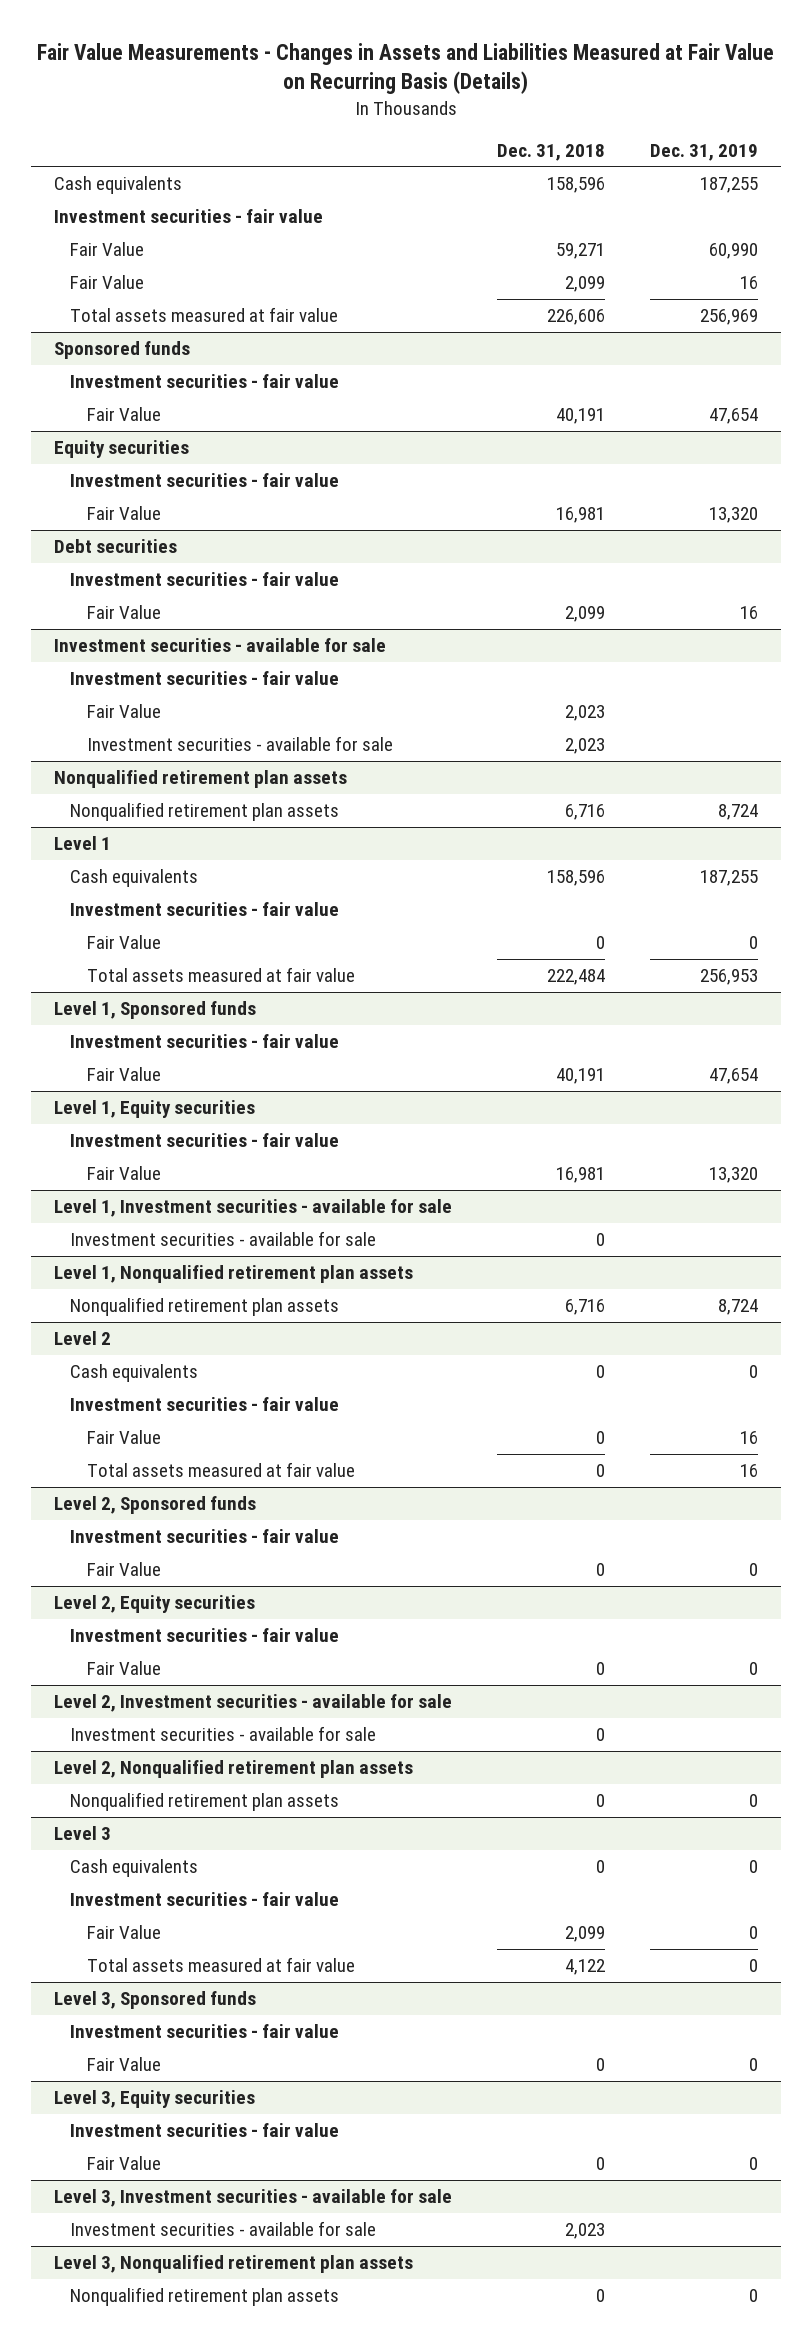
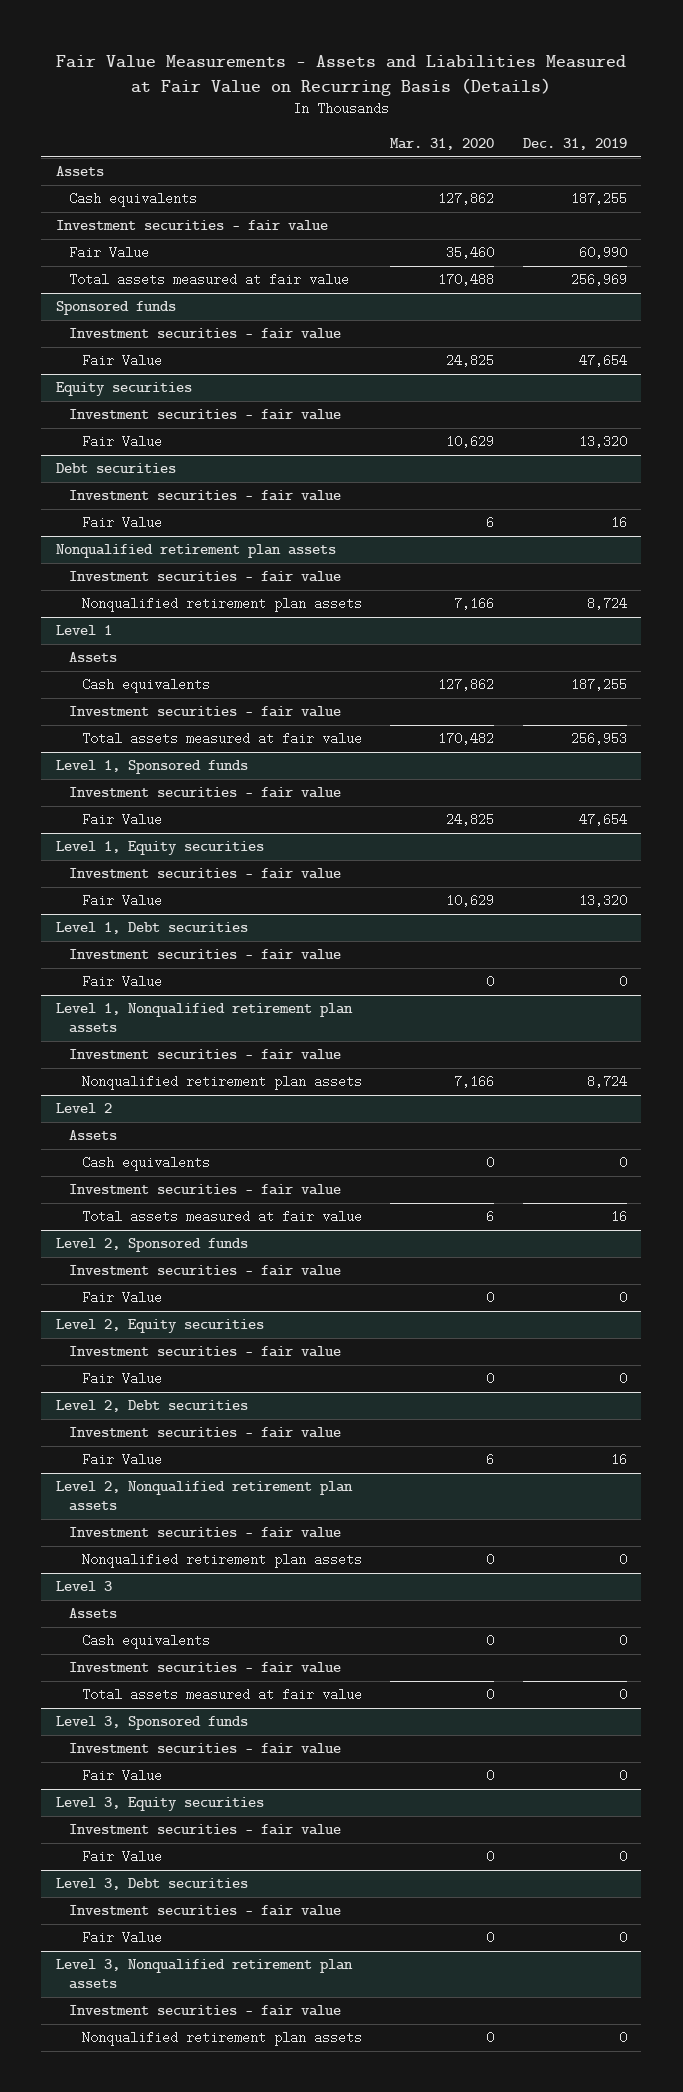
- Fair Value Measurements - Changes in Assets and Liabilities Measured at Fair Value on Recurring Basis (Details)
+ Fair Value Measurements - Assets and Liabilities Measured at Fair Value on Recurring Basis (Details)
- | Dec. 31, 2018 | Dec. 31, 2019
+ | Mar. 31, 2020 | Dec. 31, 2019
+ Assets
- Fair Value | 2,099 | 16
- Investment securities - available for sale
- Investment securities - fair value
- Fair Value | 2,023 |
- Investment securities - available for sale | 2,023 |
@ Nonqualified retirement plan assets
+ Investment securities - fair value
@ Level 1
+ Assets
- Fair Value | 0 | 0
- Level 1, Investment securities - available for sale
- Investment securities - available for sale | 0 |
+ Level 1, Debt securities
+ Investment securities - fair value
+ Fair Value | 0 | 0
@ Level 1, Nonqualified retirement plan assets
+ Investment securities - fair value
@ Level 2
+ Assets
- Fair Value | 0 | 16
- Level 2, Investment securities - available for sale
- Investment securities - available for sale | 0 |
+ Level 2, Debt securities
+ Investment securities - fair value
+ Fair Value | 6 | 16
@ Level 2, Nonqualified retirement plan assets
+ Investment securities - fair value
@ Level 3
+ Assets
- Fair Value | 2,099 | 0
- Level 3, Investment securities - available for sale
- Investment securities - available for sale | 2,023 |
+ Level 3, Debt securities
+ Investment securities - fair value
+ Fair Value | 0 | 0
@ Level 3, Nonqualified retirement plan assets
+ Investment securities - fair value

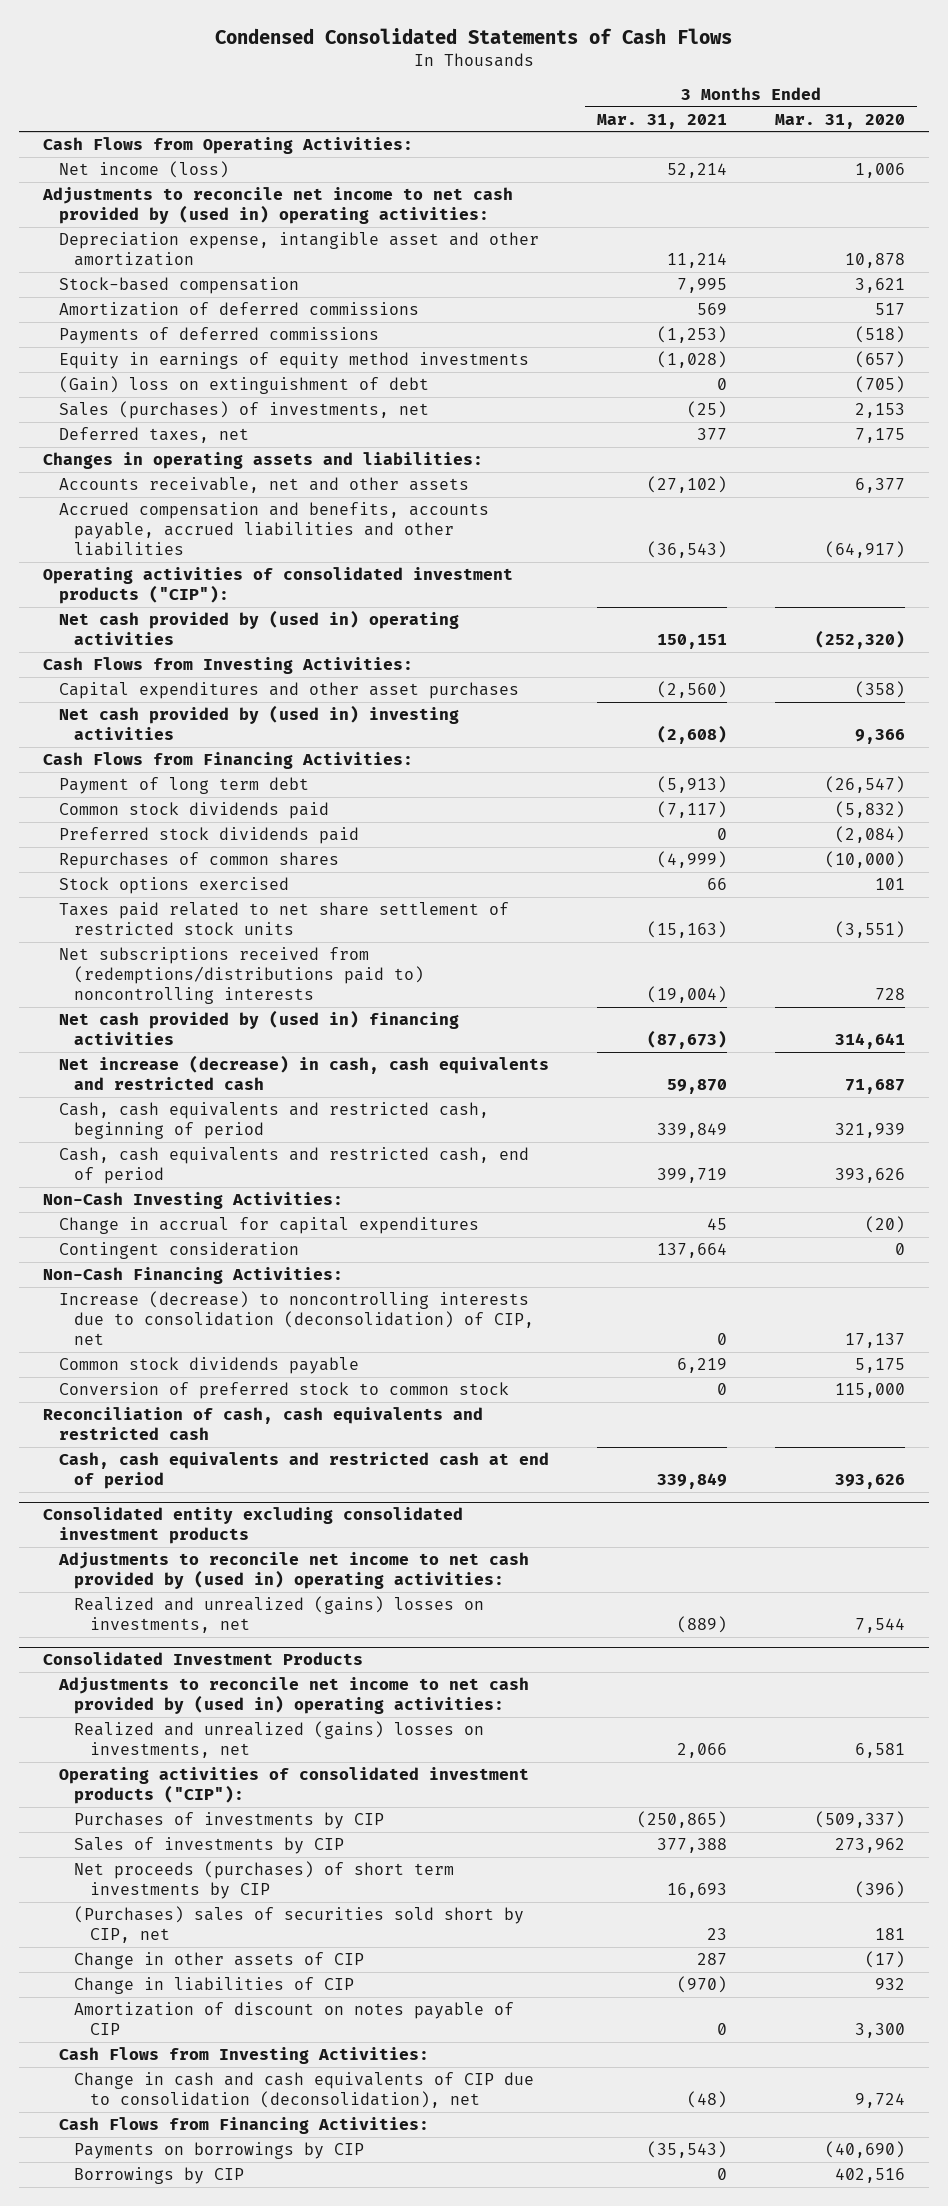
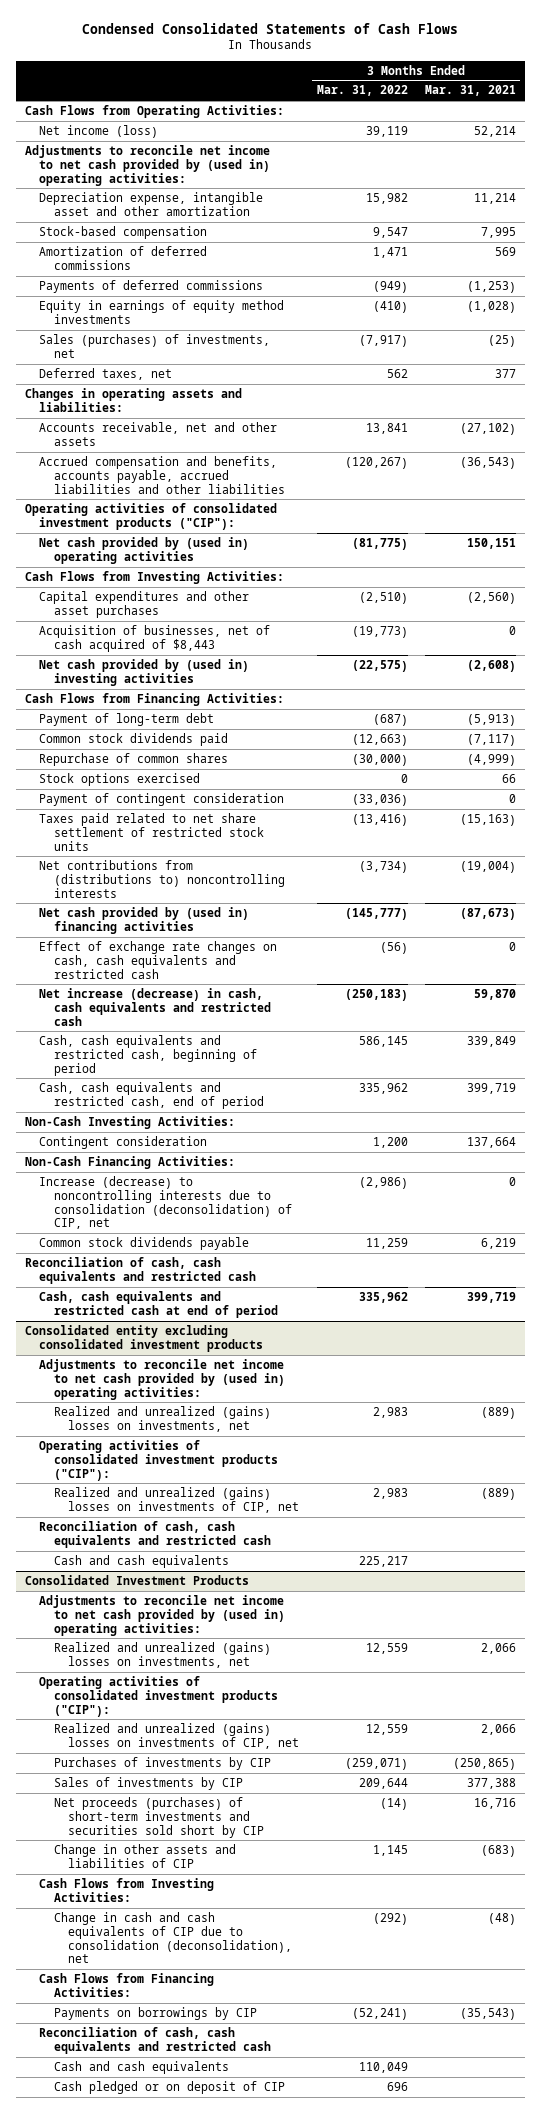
- | 3 Months Ended Mar. 31, 2021 | 3 Months Ended Mar. 31, 2020
+ | 3 Months Ended Mar. 31, 2022 | 3 Months Ended Mar. 31, 2021
- (Gain) loss on extinguishment of debt | 0 | (705)
+ Acquisition of businesses, net of cash acquired of $8,443 | (19,773) | 0
- Payment of long term debt | (5,913) | (26,547)
+ Payment of long-term debt | (687) | (5,913)
- Preferred stock dividends paid | 0 | (2,084)
- Repurchases of common shares | (4,999) | (10,000)
+ Repurchase of common shares | (30,000) | (4,999)
+ Payment of contingent consideration | (33,036) | 0
- Net subscriptions received from (redemptions/distributions paid to) noncontrolling interests | (19,004) | 728
+ Net contributions from (distributions to) noncontrolling interests | (3,734) | (19,004)
+ Effect of exchange rate changes on cash, cash equivalents and restricted cash | (56) | 0
- Change in accrual for capital expenditures | 45 | (20)
- Conversion of preferred stock to common stock | 0 | 115,000
- Cash, cash equivalents and restricted cash at end of period | 339,849 | 393,626
+ Cash, cash equivalents and restricted cash at end of period | 335,962 | 399,719
@ Consolidated entity excluding consolidated investment products
+ Operating activities of consolidated investment products ("CIP"):
+ Realized and unrealized (gains) losses on investments of CIP, net | 2,983 | (889)
+ Reconciliation of cash, cash equivalents and restricted cash
+ Cash and cash equivalents | 225,217 |
@ Consolidated Investment Products
+ Realized and unrealized (gains) losses on investments of CIP, net | 12,559 | 2,066
- Net proceeds (purchases) of short term investments by CIP | 16,693 | (396)
- (Purchases) sales of securities sold short by CIP, net | 23 | 181
- Change in other assets of CIP | 287 | (17)
- Change in liabilities of CIP | (970) | 932
- Amortization of discount on notes payable of CIP | 0 | 3,300
+ Net proceeds (purchases) of short-term investments and securities sold short by CIP | (14) | 16,716
+ Change in other assets and liabilities of CIP | 1,145 | (683)
- Borrowings by CIP | 0 | 402,516
+ Reconciliation of cash, cash equivalents and restricted cash
+ Cash and cash equivalents | 110,049 |
+ Cash pledged or on deposit of CIP | 696 |

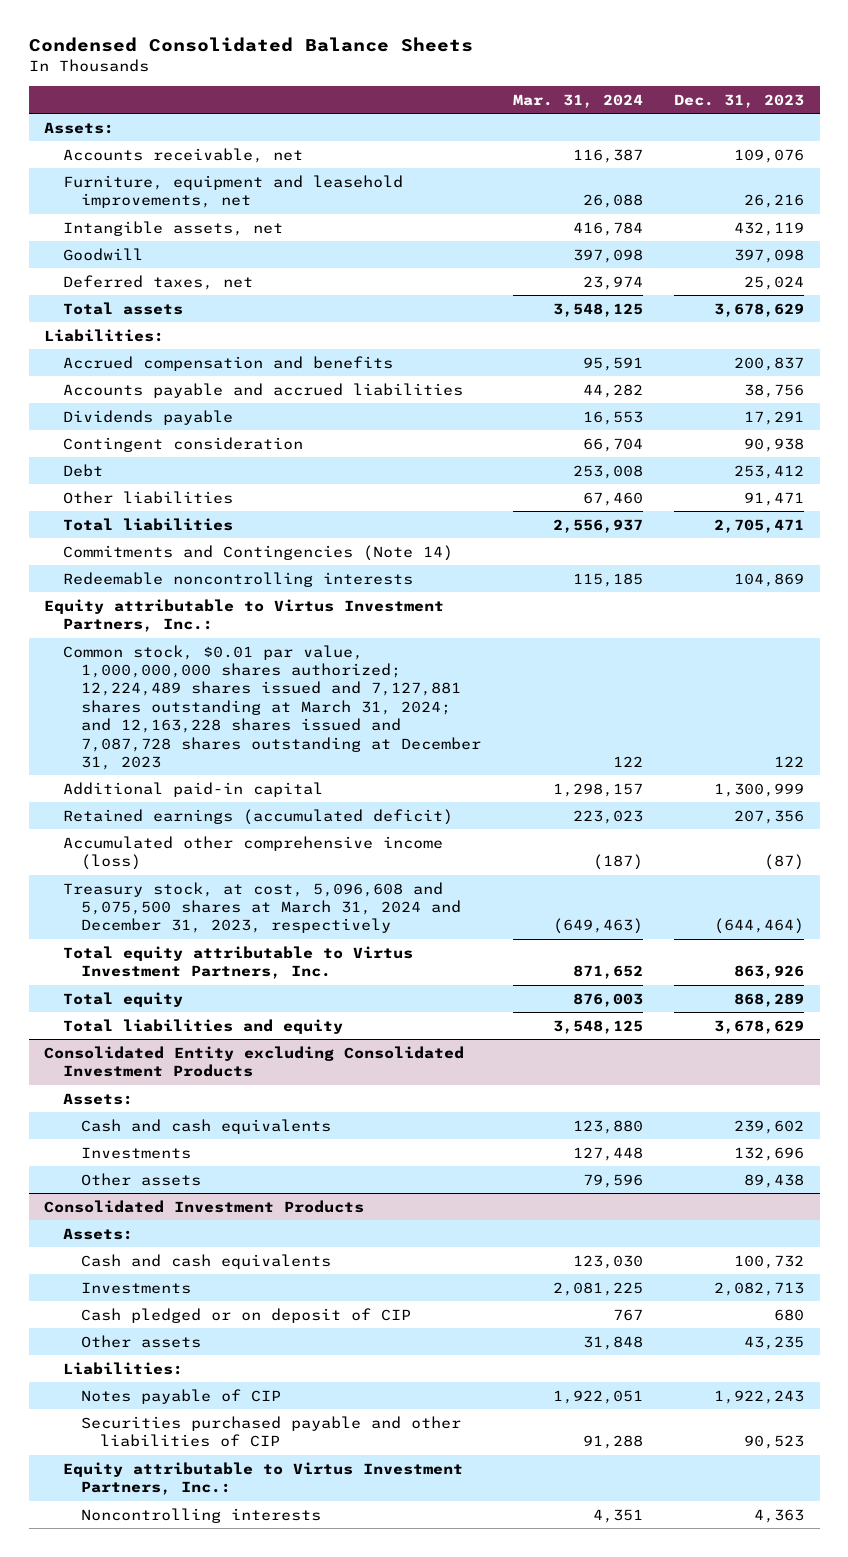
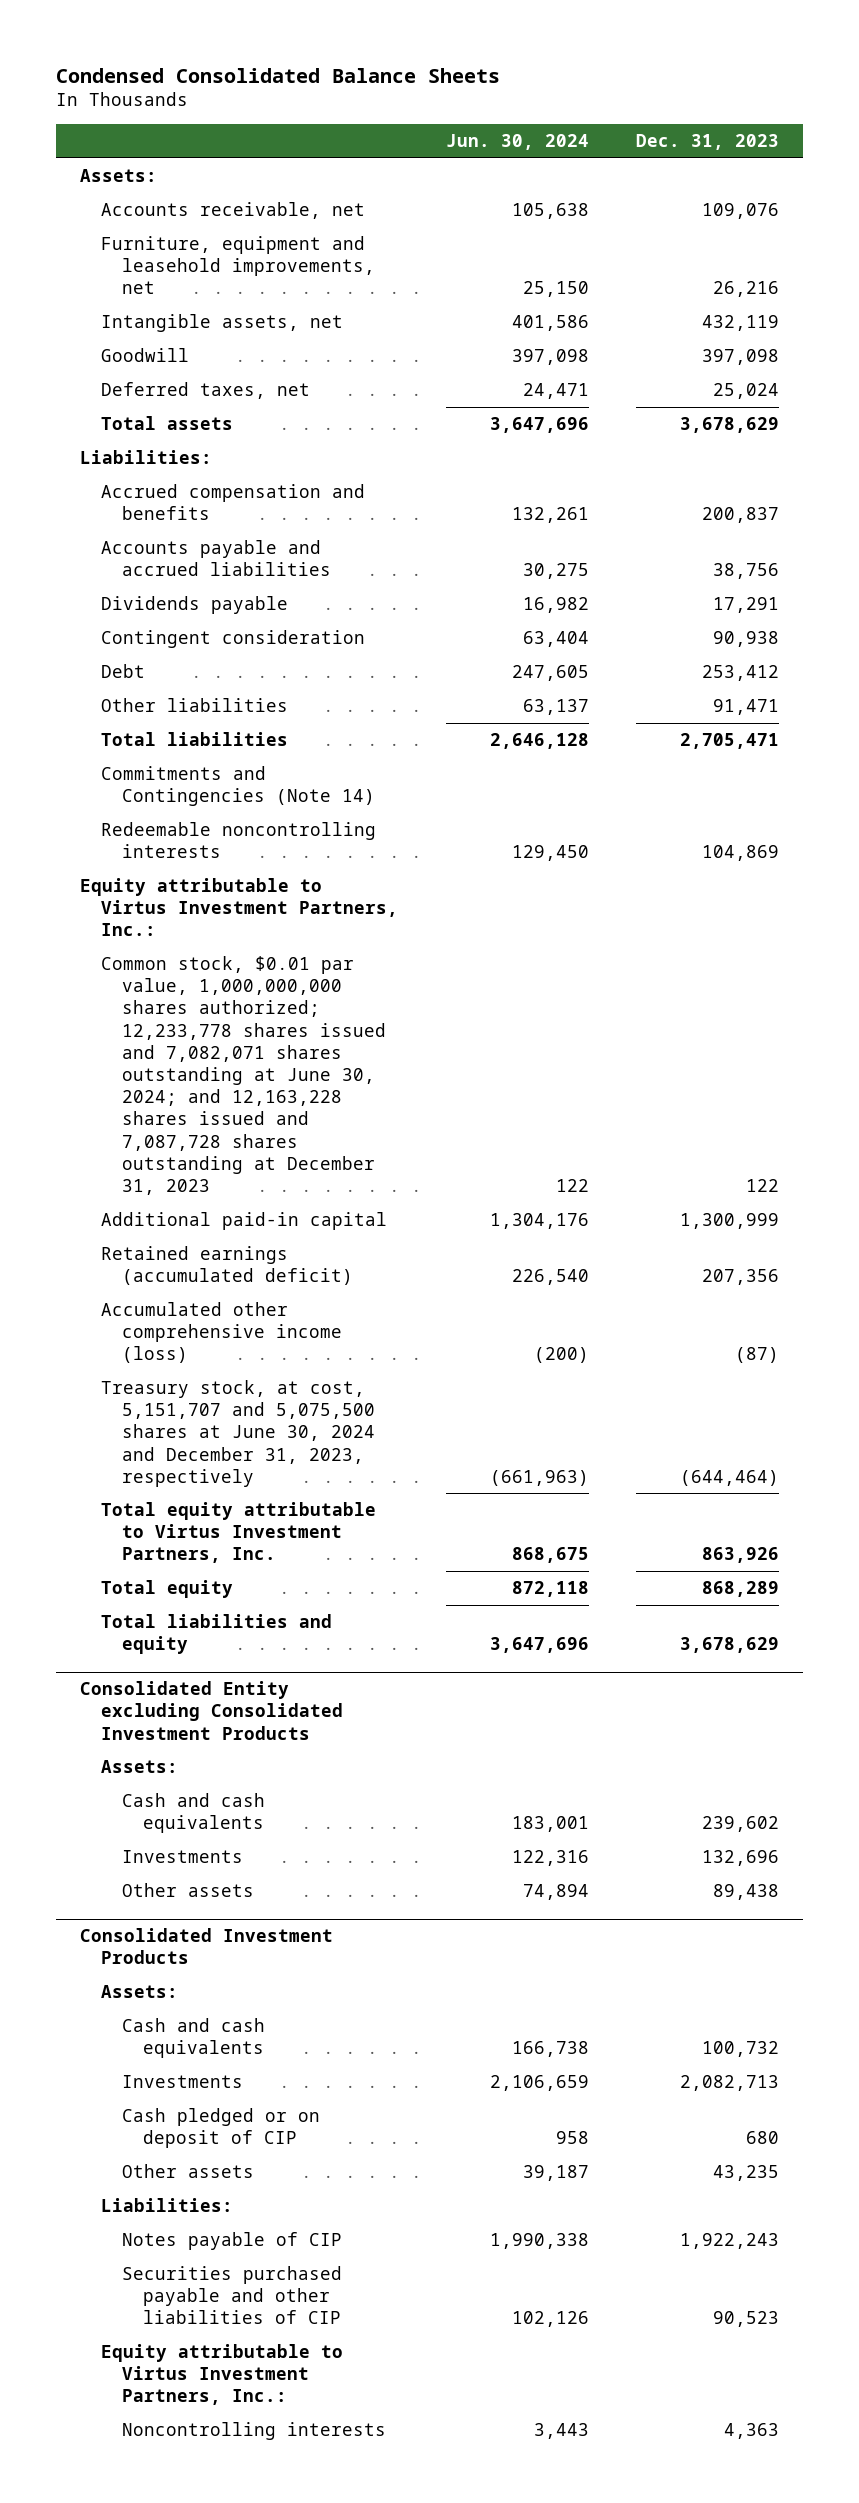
- | Mar. 31, 2024 | Dec. 31, 2023
+ | Jun. 30, 2024 | Dec. 31, 2023
- Common stock, $0.01 par value, 1,000,000,000 shares authorized; 12,224,489 shares issued and 7,127,881 shares outstanding at March 31, 2024; and 12,163,228 shares issued and 7,087,728 shares outstanding at December 31, 2023 | 122 | 122
+ Common stock, $0.01 par value, 1,000,000,000 shares authorized; 12,233,778 shares issued and 7,082,071 shares outstanding at June 30, 2024; and 12,163,228 shares issued and 7,087,728 shares outstanding at December 31, 2023 | 122 | 122
- Treasury stock, at cost, 5,096,608 and 5,075,500 shares at March 31, 2024 and December 31, 2023, respectively | (649,463) | (644,464)
+ Treasury stock, at cost, 5,151,707 and 5,075,500 shares at June 30, 2024 and December 31, 2023, respectively | (661,963) | (644,464)

